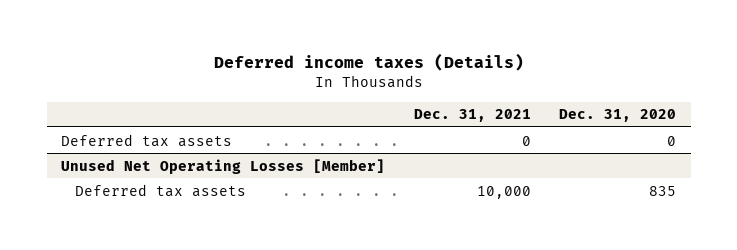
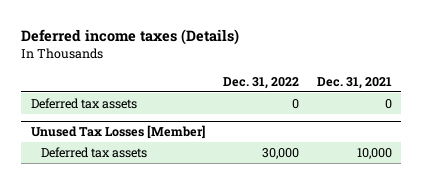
- | Dec. 31, 2021 | Dec. 31, 2020
+ | Dec. 31, 2022 | Dec. 31, 2021
- Unused Net Operating Losses [Member]
+ Unused Tax Losses [Member]

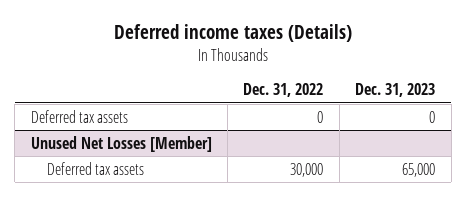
- | Dec. 31, 2022 | Dec. 31, 2021
+ | Dec. 31, 2022 | Dec. 31, 2023
- Unused Tax Losses [Member]
+ Unused Net Losses [Member]

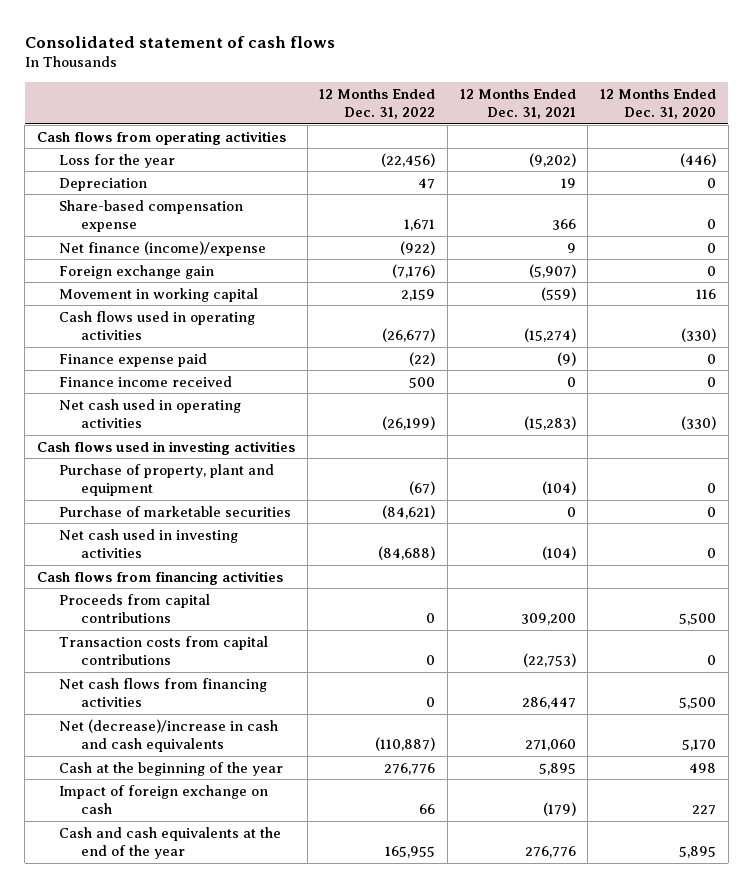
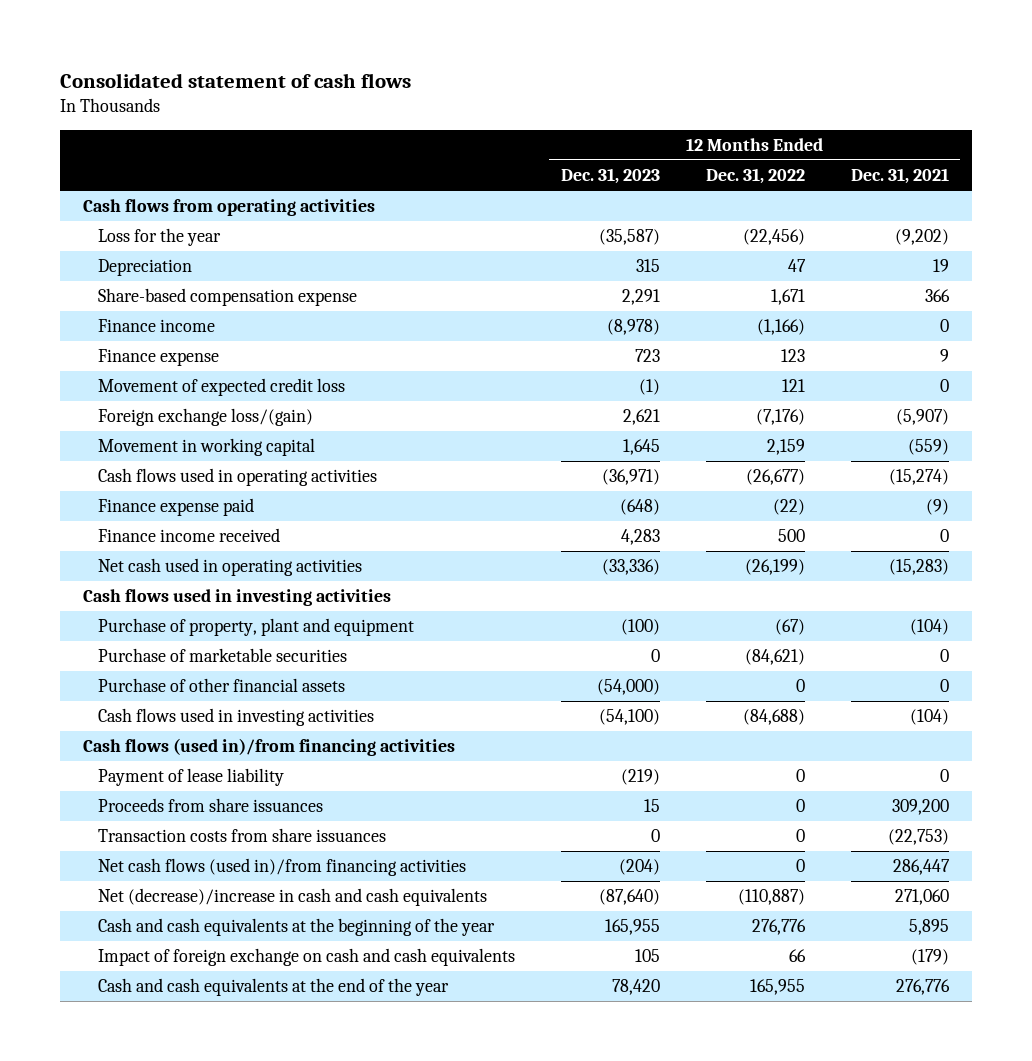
- | 12 Months Ended Dec. 31, 2022 | 12 Months Ended Dec. 31, 2021 | 12 Months Ended Dec. 31, 2020
+ | 12 Months Ended Dec. 31, 2023 | 12 Months Ended Dec. 31, 2022 | 12 Months Ended Dec. 31, 2021
- Net finance (income)/expense | (922) | 9 | 0
- Foreign exchange gain | (7,176) | (5,907) | 0
+ Finance income | (8,978) | (1,166) | 0
+ Finance expense | 723 | 123 | 9
+ Movement of expected credit loss | (1) | 121 | 0
+ Foreign exchange loss/(gain) | 2,621 | (7,176) | (5,907)
- Net cash used in investing activities | (84,688) | (104) | 0
- Cash flows from financing activities
- Proceeds from capital contributions | 0 | 309,200 | 5,500
- Transaction costs from capital contributions | 0 | (22,753) | 0
- Net cash flows from financing activities | 0 | 286,447 | 5,500
+ Purchase of other financial assets | (54,000) | 0 | 0
+ Cash flows used in investing activities | (54,100) | (84,688) | (104)
+ Cash flows (used in)/from financing activities
+ Payment of lease liability | (219) | 0 | 0
+ Proceeds from share issuances | 15 | 0 | 309,200
+ Transaction costs from share issuances | 0 | 0 | (22,753)
+ Net cash flows (used in)/from financing activities | (204) | 0 | 286,447
- Cash at the beginning of the year | 276,776 | 5,895 | 498
- Impact of foreign exchange on cash | 66 | (179) | 227
+ Cash and cash equivalents at the beginning of the year | 165,955 | 276,776 | 5,895
+ Impact of foreign exchange on cash and cash equivalents | 105 | 66 | (179)

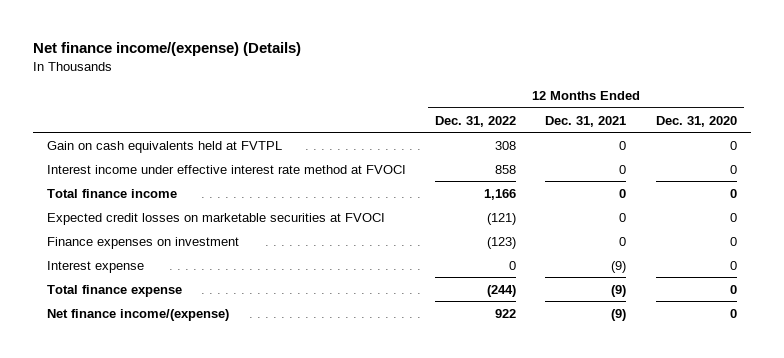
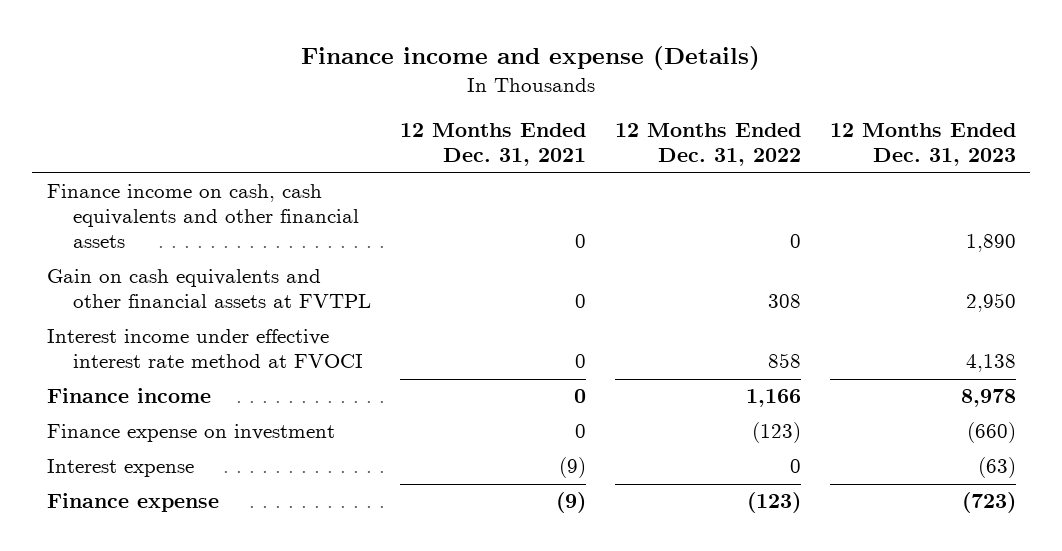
- Net finance income/(expense) (Details)
+ Finance income and expense (Details)
- | 12 Months Ended Dec. 31, 2022 | 12 Months Ended Dec. 31, 2021 | 12 Months Ended Dec. 31, 2020
+ | 12 Months Ended Dec. 31, 2021 | 12 Months Ended Dec. 31, 2022 | 12 Months Ended Dec. 31, 2023
- Gain on cash equivalents held at FVTPL | 308 | 0 | 0
+ Finance income on cash, cash equivalents and other financial assets | 0 | 0 | 1,890
+ Gain on cash equivalents and other financial assets at FVTPL | 0 | 308 | 2,950
- Total finance income | 1,166 | 0 | 0
- Expected credit losses on marketable securities at FVOCI | (121) | 0 | 0
- Finance expenses on investment | (123) | 0 | 0
+ Finance income | 0 | 1,166 | 8,978
+ Finance expense on investment | 0 | (123) | (660)
- Total finance expense | (244) | (9) | 0
- Net finance income/(expense) | 922 | (9) | 0
+ Finance expense | (9) | (123) | (723)

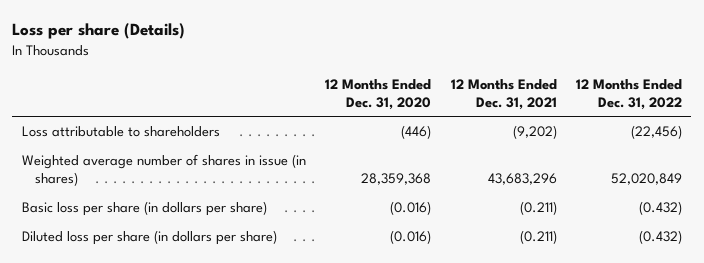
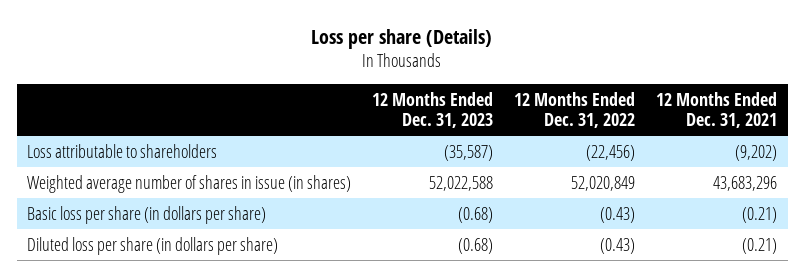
- | 12 Months Ended Dec. 31, 2020 | 12 Months Ended Dec. 31, 2021 | 12 Months Ended Dec. 31, 2022
+ | 12 Months Ended Dec. 31, 2023 | 12 Months Ended Dec. 31, 2022 | 12 Months Ended Dec. 31, 2021
- Basic loss per share (in dollars per share) | (0.016) | (0.211) | (0.432)
- Diluted loss per share (in dollars per share) | (0.016) | (0.211) | (0.432)
+ Basic loss per share (in dollars per share) | (0.68) | (0.43) | (0.21)
+ Diluted loss per share (in dollars per share) | (0.68) | (0.43) | (0.21)

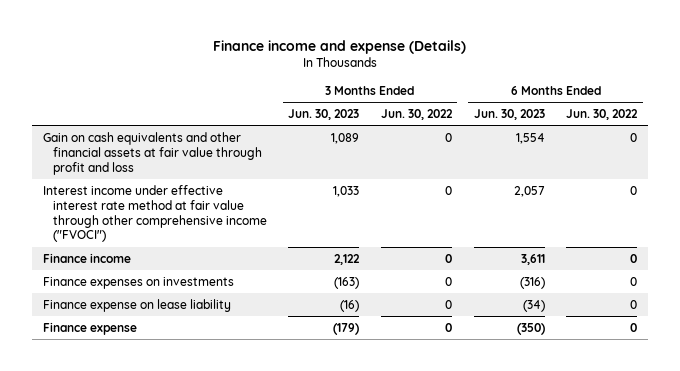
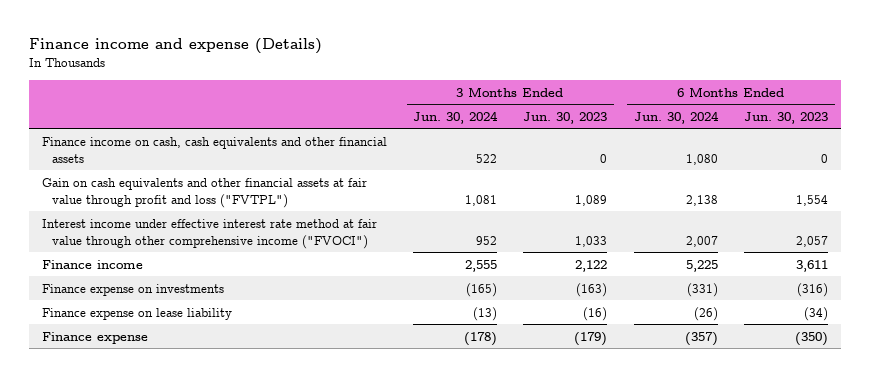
- | 3 Months Ended Jun. 30, 2023 | 3 Months Ended Jun. 30, 2022 | 6 Months Ended Jun. 30, 2023 | 6 Months Ended Jun. 30, 2022
+ | 3 Months Ended Jun. 30, 2024 | 3 Months Ended Jun. 30, 2023 | 6 Months Ended Jun. 30, 2024 | 6 Months Ended Jun. 30, 2023
- Gain on cash equivalents and other financial assets at fair value through profit and loss | 1,089 | 0 | 1,554 | 0
+ Finance income on cash, cash equivalents and other financial assets | 522 | 0 | 1,080 | 0
+ Gain on cash equivalents and other financial assets at fair value through profit and loss ("FVTPL") | 1,081 | 1,089 | 2,138 | 1,554
- Finance expenses on investments | (163) | 0 | (316) | 0
+ Finance expense on investments | (165) | (163) | (331) | (316)

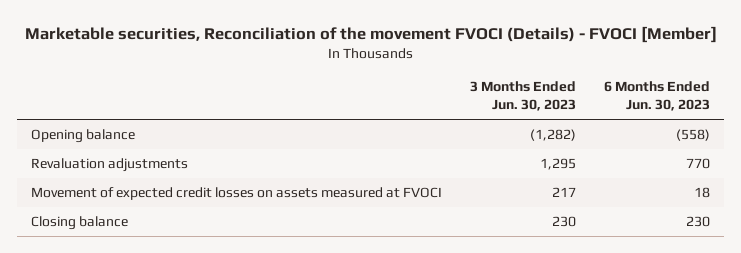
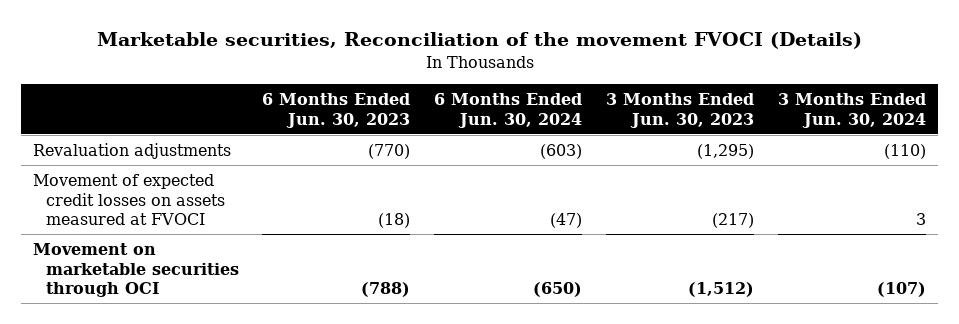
- Marketable securities, Reconciliation of the movement FVOCI (Details) - FVOCI [Member]
+ Marketable securities, Reconciliation of the movement FVOCI (Details)
- | 3 Months Ended Jun. 30, 2023 | 6 Months Ended Jun. 30, 2023
+ | 6 Months Ended Jun. 30, 2023 | 6 Months Ended Jun. 30, 2024 | 3 Months Ended Jun. 30, 2023 | 3 Months Ended Jun. 30, 2024
- Opening balance | (1,282) | (558)
- Revaluation adjustments | 1,295 | 770
- Movement of expected credit losses on assets measured at FVOCI | 217 | 18
- Closing balance | 230 | 230
+ Revaluation adjustments | (770) | (603) | (1,295) | (110)
+ Movement of expected credit losses on assets measured at FVOCI | (18) | (47) | (217) | 3
+ Movement on marketable securities through OCI | (788) | (650) | (1,512) | (107)

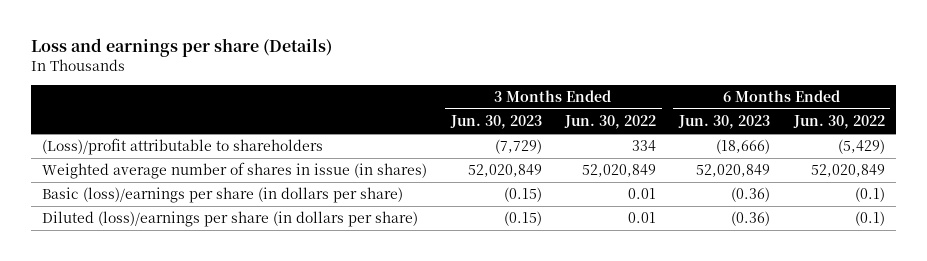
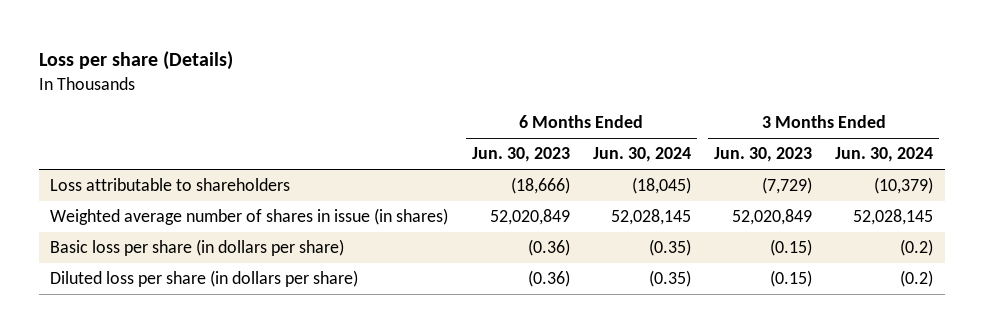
- Loss and earnings per share (Details)
+ Loss per share (Details)
- | 3 Months Ended Jun. 30, 2023 | 3 Months Ended Jun. 30, 2022 | 6 Months Ended Jun. 30, 2023 | 6 Months Ended Jun. 30, 2022
+ | 6 Months Ended Jun. 30, 2023 | 6 Months Ended Jun. 30, 2024 | 3 Months Ended Jun. 30, 2023 | 3 Months Ended Jun. 30, 2024
- (Loss)/profit attributable to shareholders | (7,729) | 334 | (18,666) | (5,429)
+ Loss attributable to shareholders | (18,666) | (18,045) | (7,729) | (10,379)
- Basic (loss)/earnings per share (in dollars per share) | (0.15) | 0.01 | (0.36) | (0.1)
- Diluted (loss)/earnings per share (in dollars per share) | (0.15) | 0.01 | (0.36) | (0.1)
+ Basic loss per share (in dollars per share) | (0.36) | (0.35) | (0.15) | (0.2)
+ Diluted loss per share (in dollars per share) | (0.36) | (0.35) | (0.15) | (0.2)

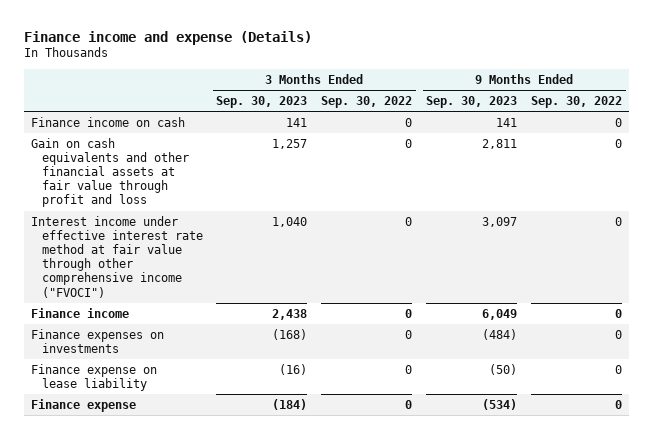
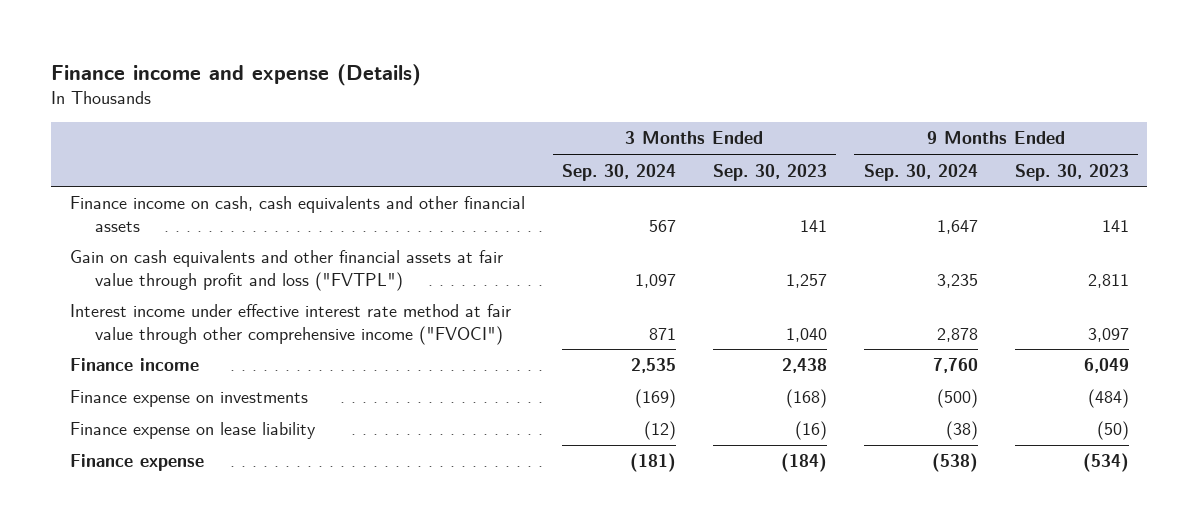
- | 3 Months Ended Sep. 30, 2023 | 3 Months Ended Sep. 30, 2022 | 9 Months Ended Sep. 30, 2023 | 9 Months Ended Sep. 30, 2022
+ | 3 Months Ended Sep. 30, 2024 | 3 Months Ended Sep. 30, 2023 | 9 Months Ended Sep. 30, 2024 | 9 Months Ended Sep. 30, 2023
- Finance income on cash | 141 | 0 | 141 | 0
- Gain on cash equivalents and other financial assets at fair value through profit and loss | 1,257 | 0 | 2,811 | 0
+ Finance income on cash, cash equivalents and other financial assets | 567 | 141 | 1,647 | 141
+ Gain on cash equivalents and other financial assets at fair value through profit and loss ("FVTPL") | 1,097 | 1,257 | 3,235 | 2,811
- Finance expenses on investments | (168) | 0 | (484) | 0
+ Finance expense on investments | (169) | (168) | (500) | (484)

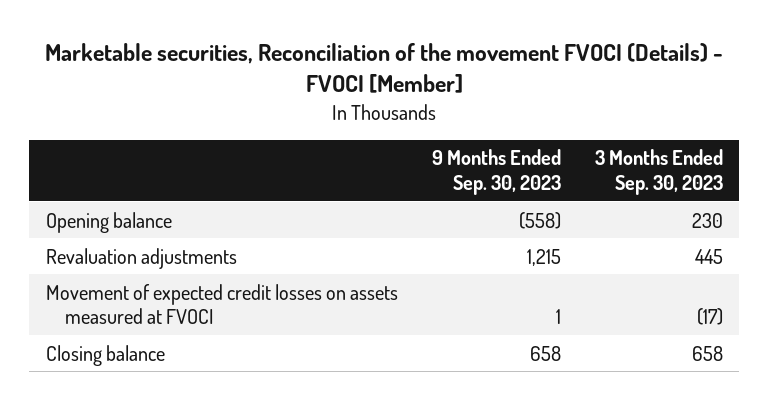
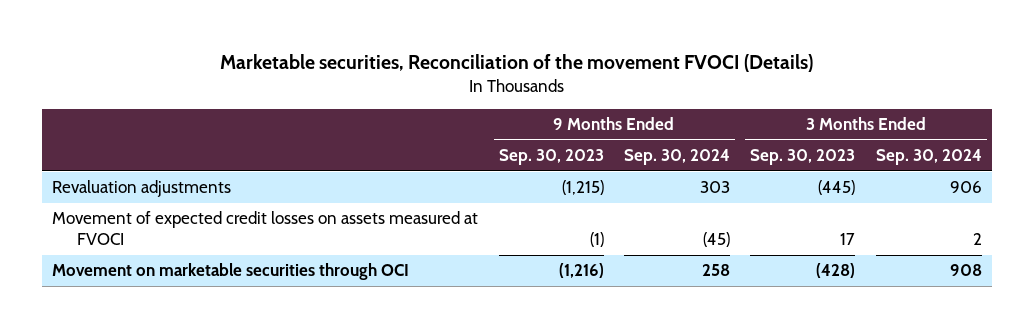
- Marketable securities, Reconciliation of the movement FVOCI (Details) - FVOCI [Member]
+ Marketable securities, Reconciliation of the movement FVOCI (Details)
- | 9 Months Ended Sep. 30, 2023 | 3 Months Ended Sep. 30, 2023
+ | 9 Months Ended Sep. 30, 2023 | 9 Months Ended Sep. 30, 2024 | 3 Months Ended Sep. 30, 2023 | 3 Months Ended Sep. 30, 2024
- Opening balance | (558) | 230
- Revaluation adjustments | 1,215 | 445
- Movement of expected credit losses on assets measured at FVOCI | 1 | (17)
- Closing balance | 658 | 658
+ Revaluation adjustments | (1,215) | 303 | (445) | 906
+ Movement of expected credit losses on assets measured at FVOCI | (1) | (45) | 17 | 2
+ Movement on marketable securities through OCI | (1,216) | 258 | (428) | 908

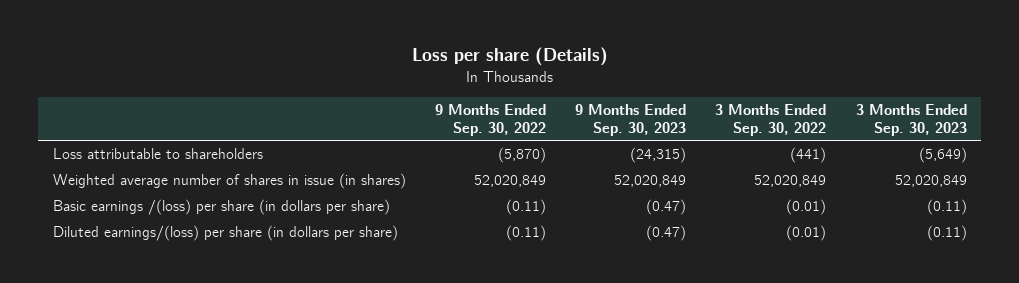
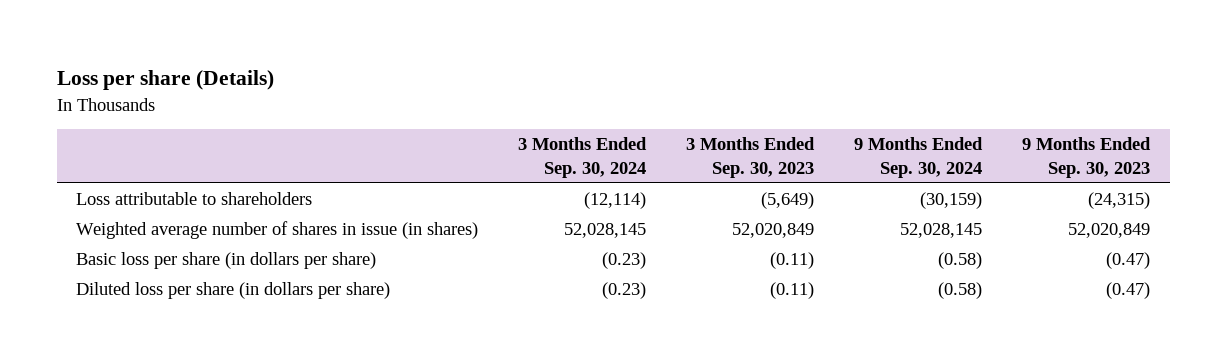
- | 9 Months Ended Sep. 30, 2022 | 9 Months Ended Sep. 30, 2023 | 3 Months Ended Sep. 30, 2022 | 3 Months Ended Sep. 30, 2023
+ | 3 Months Ended Sep. 30, 2024 | 3 Months Ended Sep. 30, 2023 | 9 Months Ended Sep. 30, 2024 | 9 Months Ended Sep. 30, 2023
- Basic earnings /(loss) per share (in dollars per share) | (0.11) | (0.47) | (0.01) | (0.11)
- Diluted earnings/(loss) per share (in dollars per share) | (0.11) | (0.47) | (0.01) | (0.11)
+ Basic loss per share (in dollars per share) | (0.23) | (0.11) | (0.58) | (0.47)
+ Diluted loss per share (in dollars per share) | (0.23) | (0.11) | (0.58) | (0.47)

